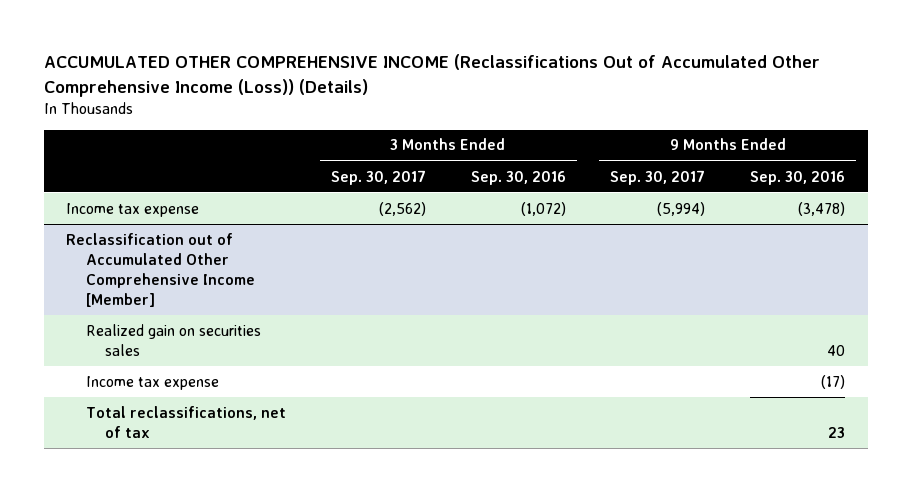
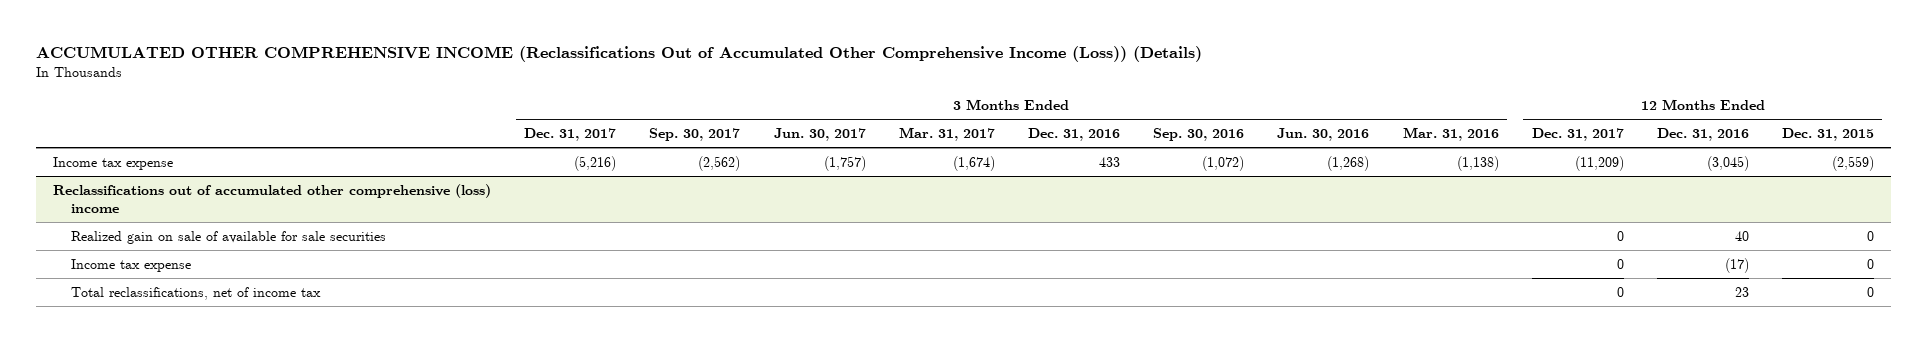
- | 3 Months Ended Sep. 30, 2017 | 3 Months Ended Sep. 30, 2016 | 9 Months Ended Sep. 30, 2017 | 9 Months Ended Sep. 30, 2016
+ | 3 Months Ended Dec. 31, 2017 | 3 Months Ended Sep. 30, 2017 | 3 Months Ended Jun. 30, 2017 | 3 Months Ended Mar. 31, 2017 | 3 Months Ended Dec. 31, 2016 | 3 Months Ended Sep. 30, 2016 | 3 Months Ended Jun. 30, 2016 | 3 Months Ended Mar. 31, 2016 | 12 Months Ended Dec. 31, 2017 | 12 Months Ended Dec. 31, 2016 | 12 Months Ended Dec. 31, 2015
- Reclassification out of Accumulated Other Comprehensive Income [Member]
- Realized gain on securities sales | | | | 40
+ Reclassifications out of accumulated other comprehensive (loss) income
+ Realized gain on sale of available for sale securities | | | | | | | | | 0 | 40 | 0
- Total reclassifications, net of tax | | | | 23
+ Total reclassifications, net of income tax | | | | | | | | | 0 | 23 | 0

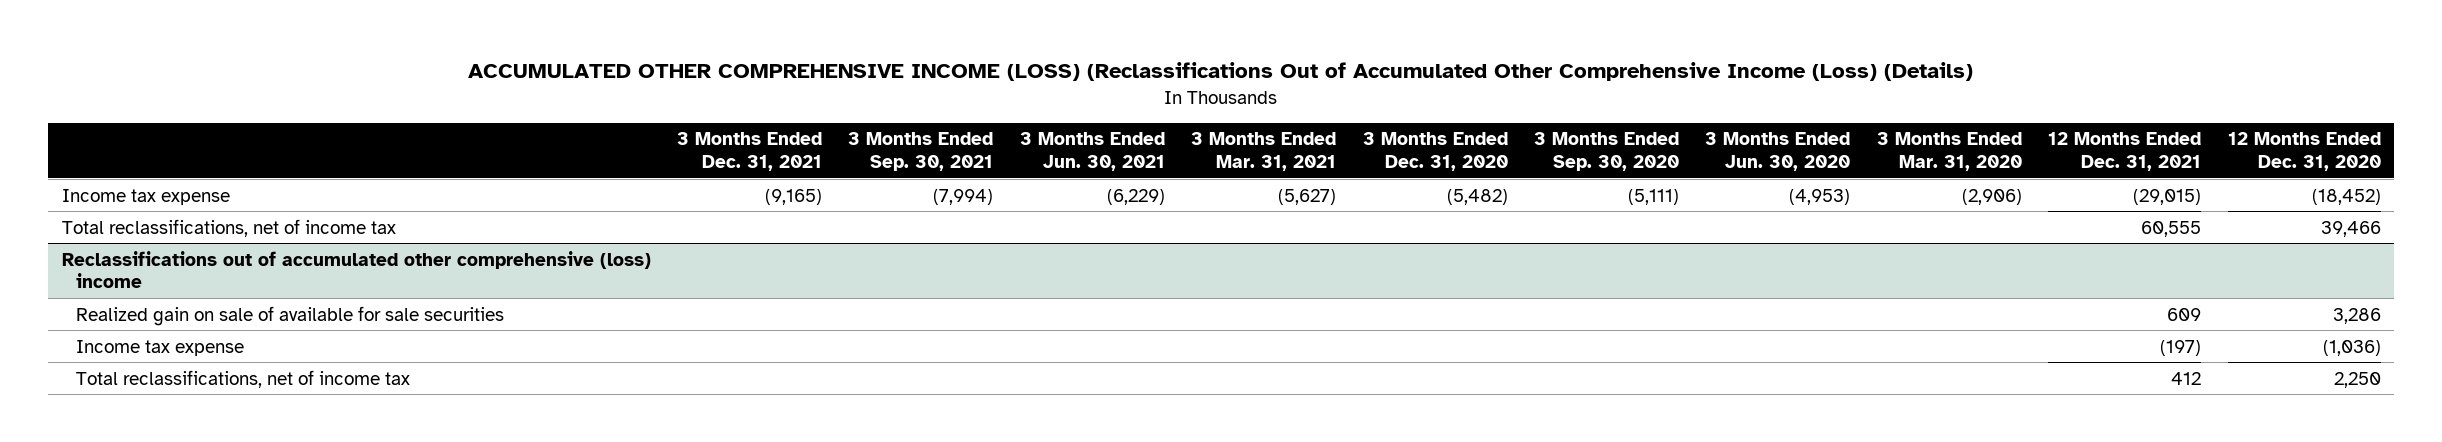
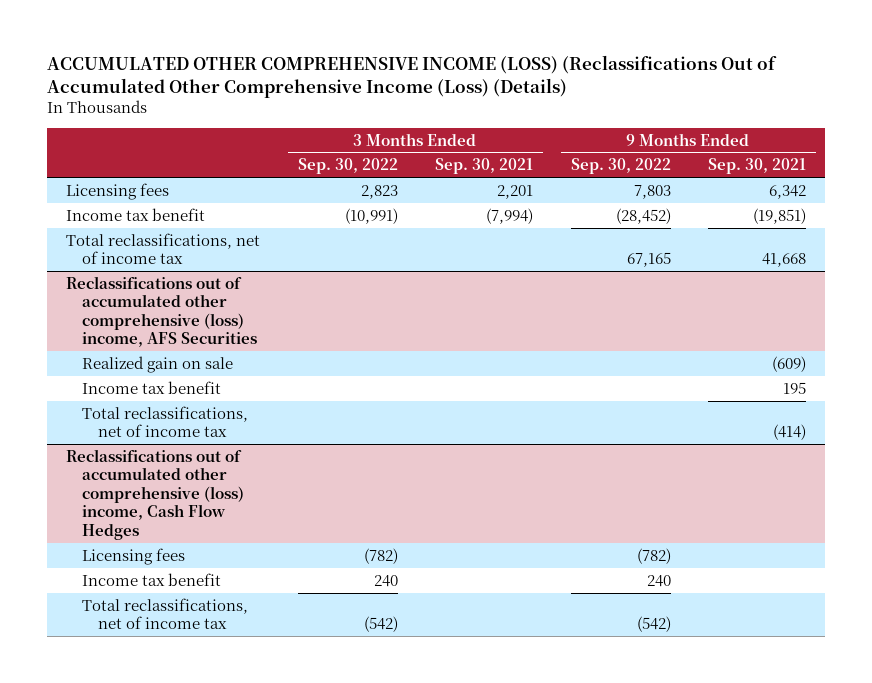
- | 3 Months Ended Dec. 31, 2021 | 3 Months Ended Sep. 30, 2021 | 3 Months Ended Jun. 30, 2021 | 3 Months Ended Mar. 31, 2021 | 3 Months Ended Dec. 31, 2020 | 3 Months Ended Sep. 30, 2020 | 3 Months Ended Jun. 30, 2020 | 3 Months Ended Mar. 31, 2020 | 12 Months Ended Dec. 31, 2021 | 12 Months Ended Dec. 31, 2020
+ | 3 Months Ended Sep. 30, 2022 | 3 Months Ended Sep. 30, 2021 | 9 Months Ended Sep. 30, 2022 | 9 Months Ended Sep. 30, 2021
- Income tax expense | (9,165) | (7,994) | (6,229) | (5,627) | (5,482) | (5,111) | (4,953) | (2,906) | (29,015) | (18,452)
+ Licensing fees | 2,823 | 2,201 | 7,803 | 6,342
+ Income tax benefit | (10,991) | (7,994) | (28,452) | (19,851)
- Reclassifications out of accumulated other comprehensive (loss) income
- Realized gain on sale of available for sale securities | | | | | | | | | 609 | 3,286
- Income tax expense | | | | | | | | | (197) | (1,036)
+ Reclassifications out of accumulated other comprehensive (loss) income, AFS Securities
+ Realized gain on sale | | | | (609)
+ Income tax benefit | | | | 195
+ Reclassifications out of accumulated other comprehensive (loss) income, Cash Flow Hedges
+ Licensing fees | (782) | | (782) |
+ Income tax benefit | 240 | | 240 |
+ Total reclassifications, net of income tax | (542) | | (542) |

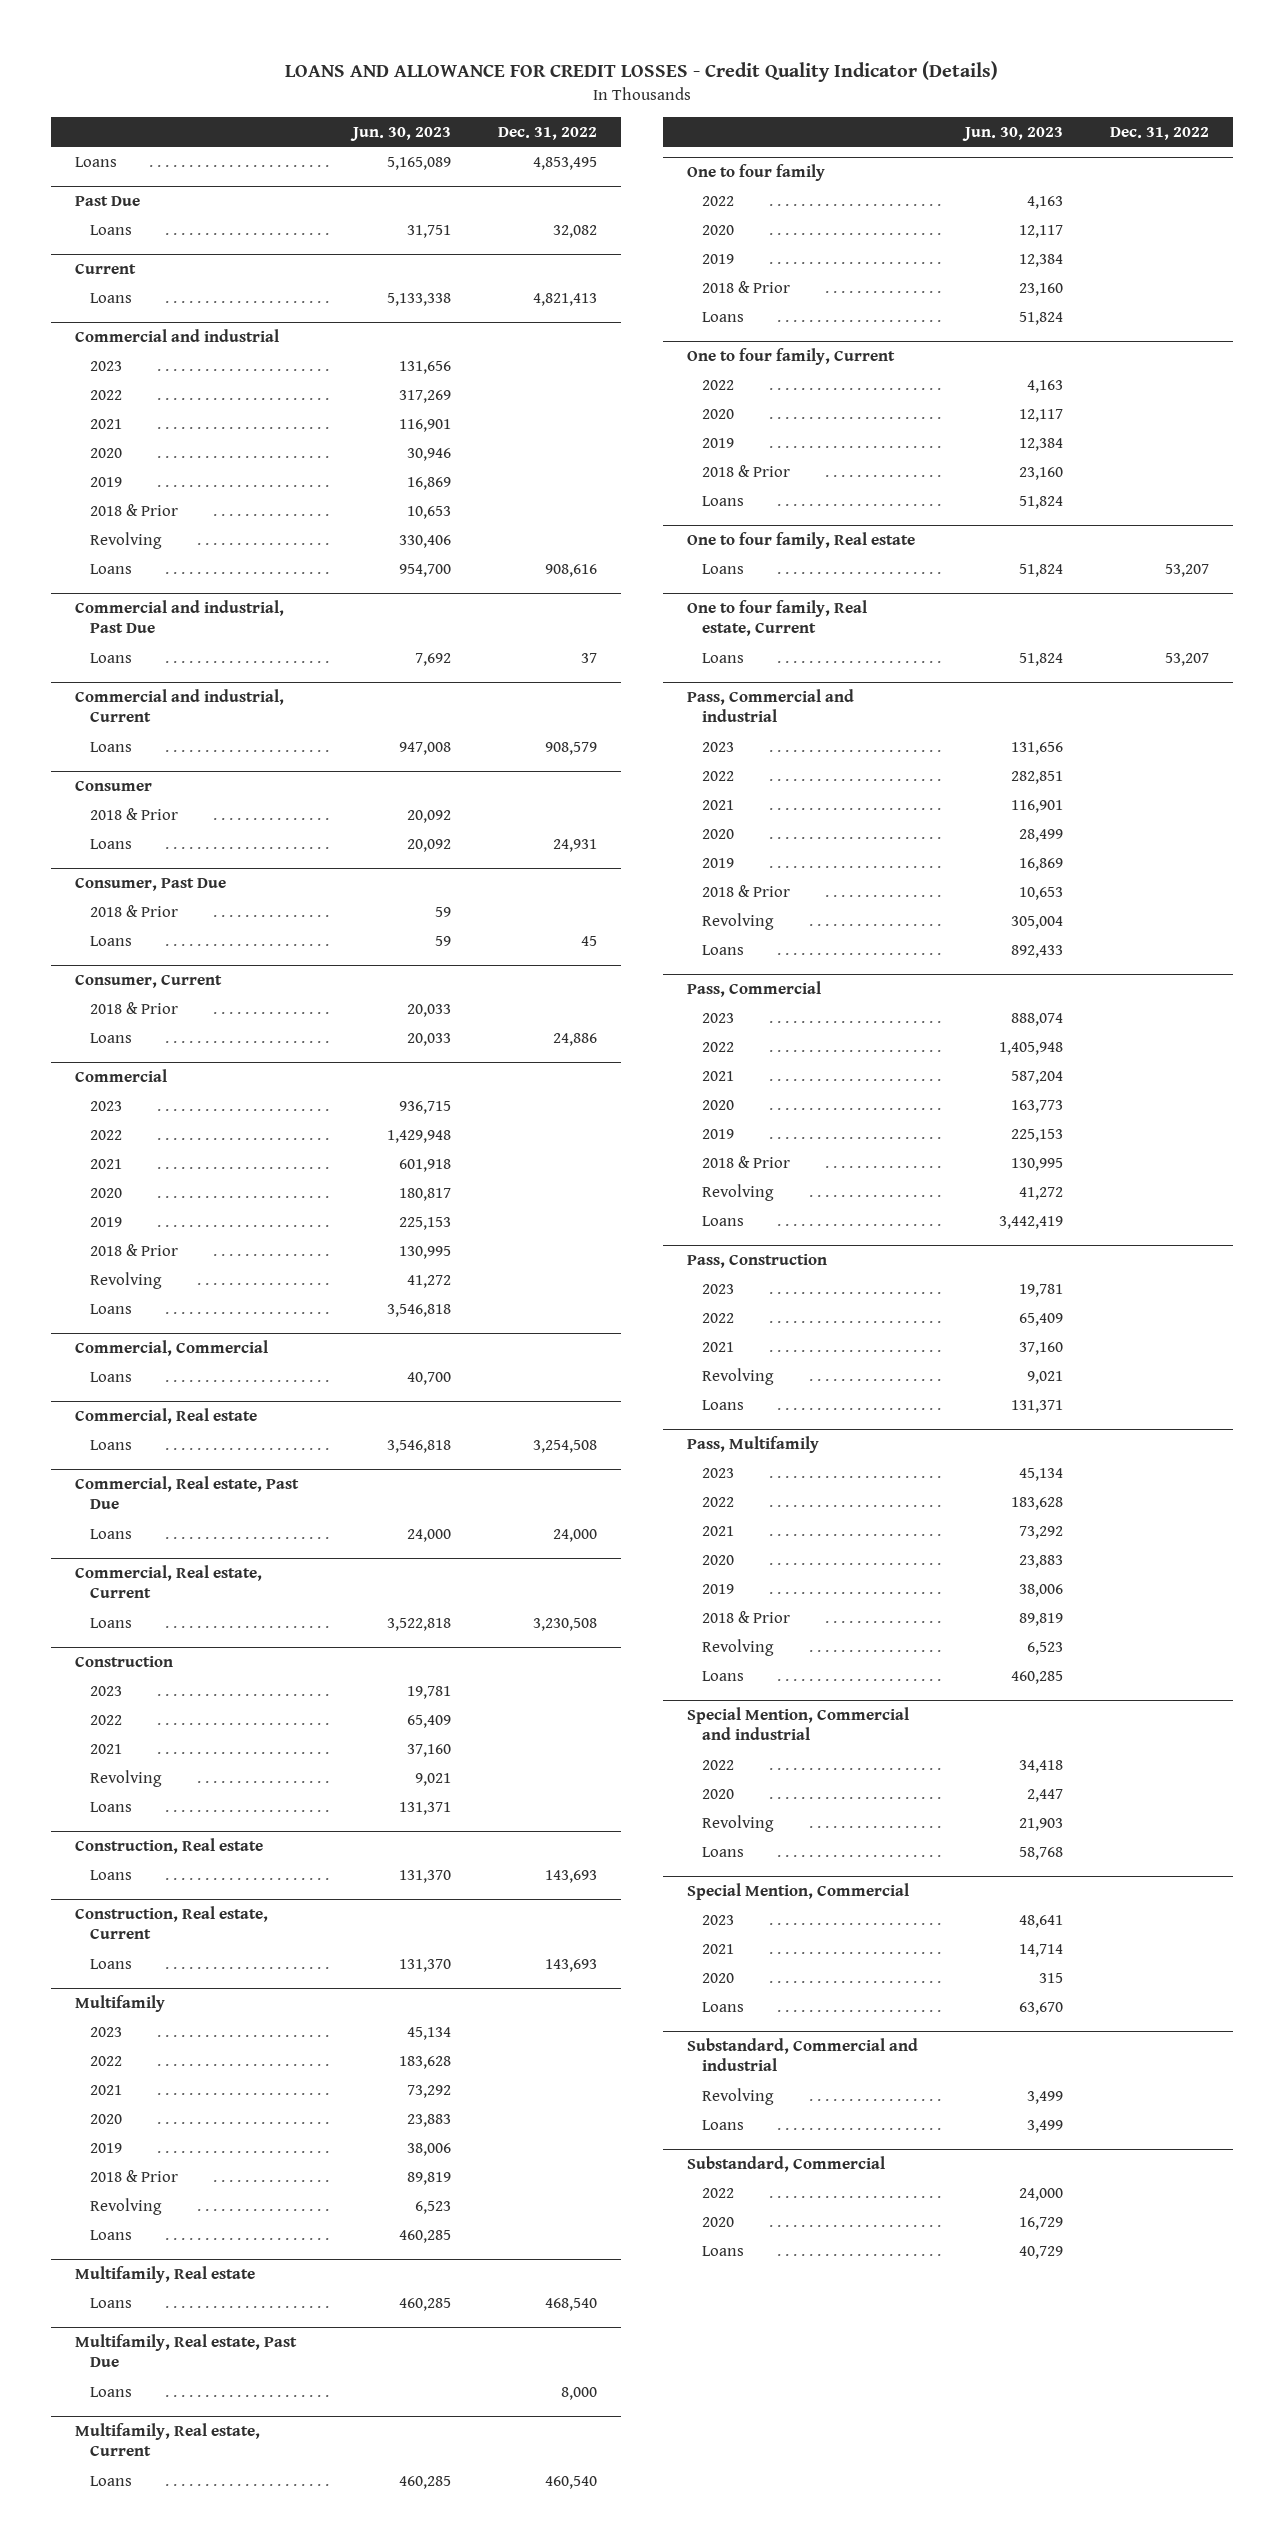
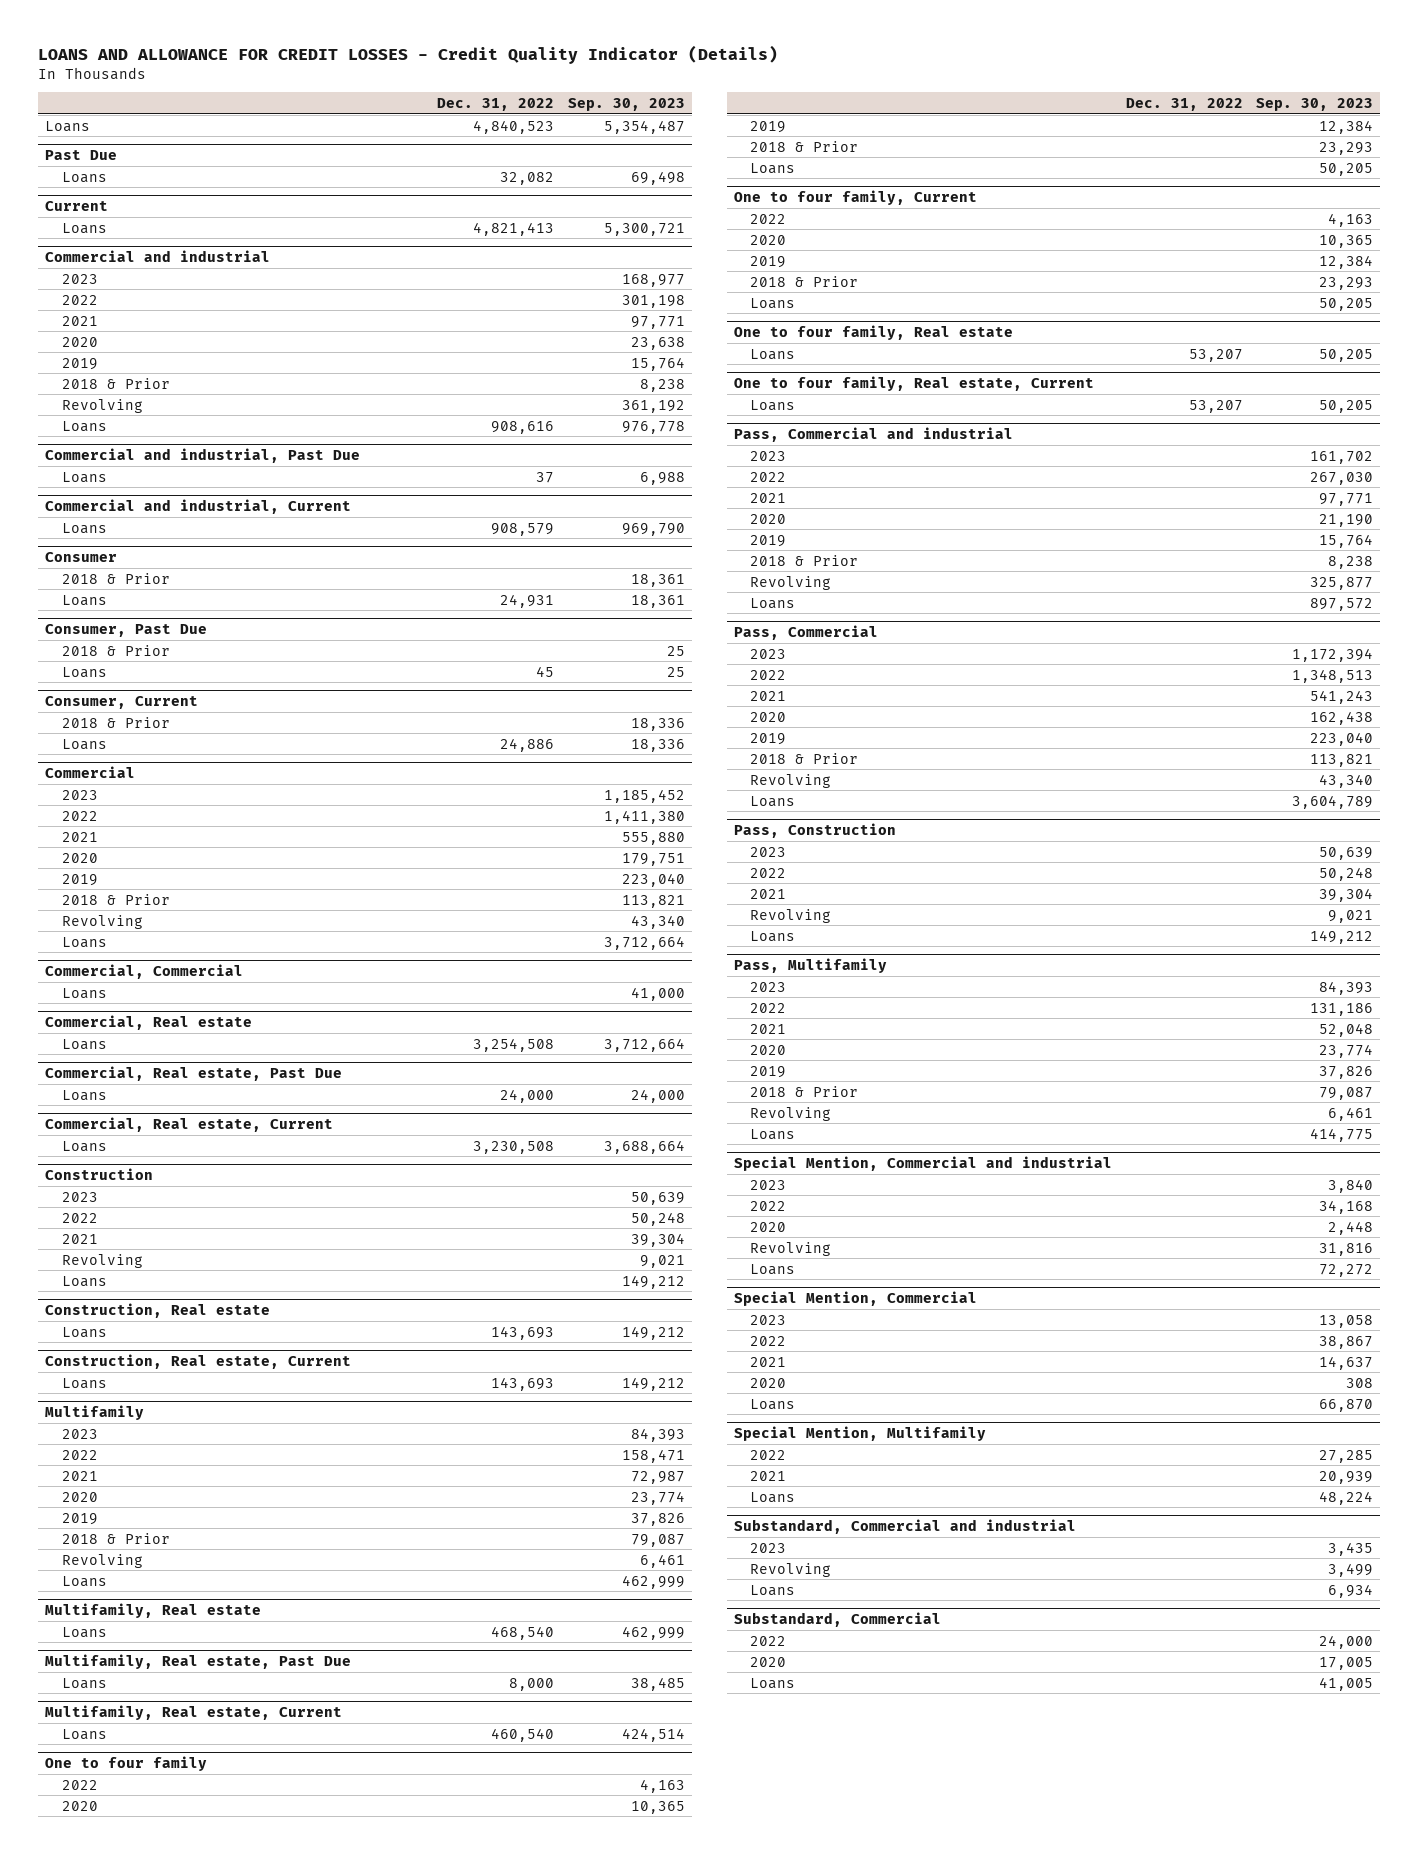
- | Jun. 30, 2023 | Dec. 31, 2022
+ | Dec. 31, 2022 | Sep. 30, 2023
- Loans | 5,165,089 | 4,853,495
+ Loans | 4,840,523 | 5,354,487
@ Special Mention, Commercial and industrial
+ 2023 | | 3,840
@ Special Mention, Commercial
+ 2022 | | 38,867
+ Special Mention, Multifamily
+ 2022 | | 27,285
+ 2021 | | 20,939
+ Loans | | 48,224
@ Substandard, Commercial and industrial
+ 2023 | | 3,435

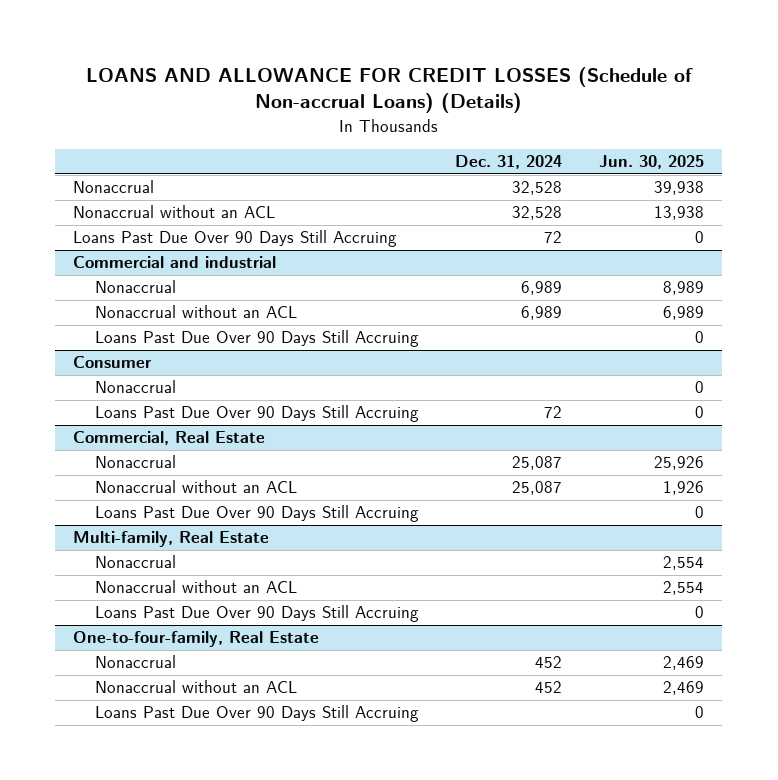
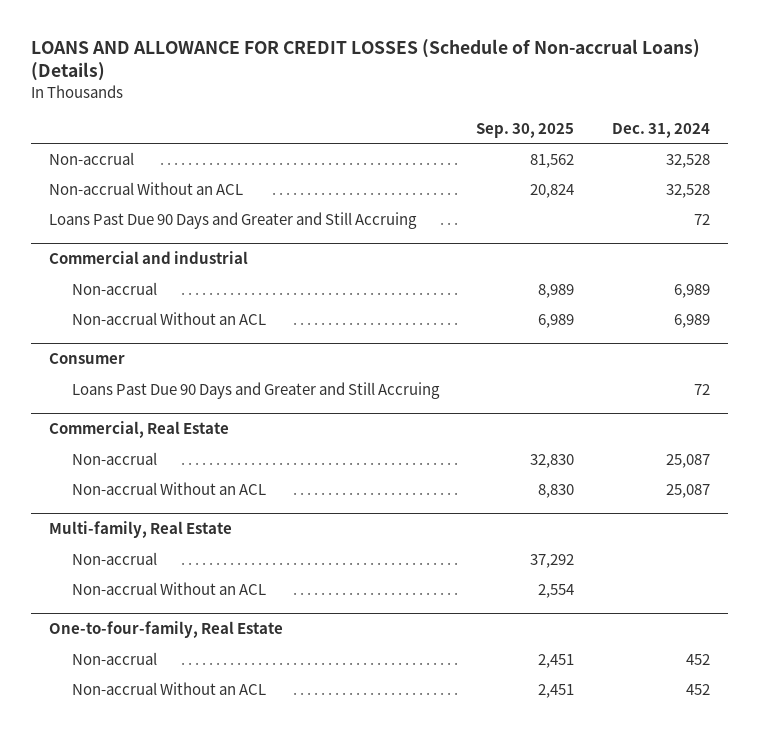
- | Dec. 31, 2024 | Jun. 30, 2025
+ | Sep. 30, 2025 | Dec. 31, 2024
- Nonaccrual | 32,528 | 39,938
- Nonaccrual without an ACL | 32,528 | 13,938
- Loans Past Due Over 90 Days Still Accruing | 72 | 0
+ Non-accrual | 81,562 | 32,528
+ Non-accrual Without an ACL | 20,824 | 32,528
+ Loans Past Due 90 Days and Greater and Still Accruing | | 72
@ Commercial and industrial
- Nonaccrual | 6,989 | 8,989
- Nonaccrual without an ACL | 6,989 | 6,989
- Loans Past Due Over 90 Days Still Accruing | | 0
+ Non-accrual | 8,989 | 6,989
+ Non-accrual Without an ACL | 6,989 | 6,989
@ Consumer
- Nonaccrual | | 0
- Loans Past Due Over 90 Days Still Accruing | 72 | 0
+ Loans Past Due 90 Days and Greater and Still Accruing | | 72
@ Commercial, Real Estate
- Nonaccrual | 25,087 | 25,926
- Nonaccrual without an ACL | 25,087 | 1,926
- Loans Past Due Over 90 Days Still Accruing | | 0
+ Non-accrual | 32,830 | 25,087
+ Non-accrual Without an ACL | 8,830 | 25,087
@ Multi-family, Real Estate
- Nonaccrual | | 2,554
- Nonaccrual without an ACL | | 2,554
- Loans Past Due Over 90 Days Still Accruing | | 0
+ Non-accrual | 37,292 |
+ Non-accrual Without an ACL | 2,554 |
@ One-to-four-family, Real Estate
- Nonaccrual | 452 | 2,469
- Nonaccrual without an ACL | 452 | 2,469
- Loans Past Due Over 90 Days Still Accruing | | 0
+ Non-accrual | 2,451 | 452
+ Non-accrual Without an ACL | 2,451 | 452

